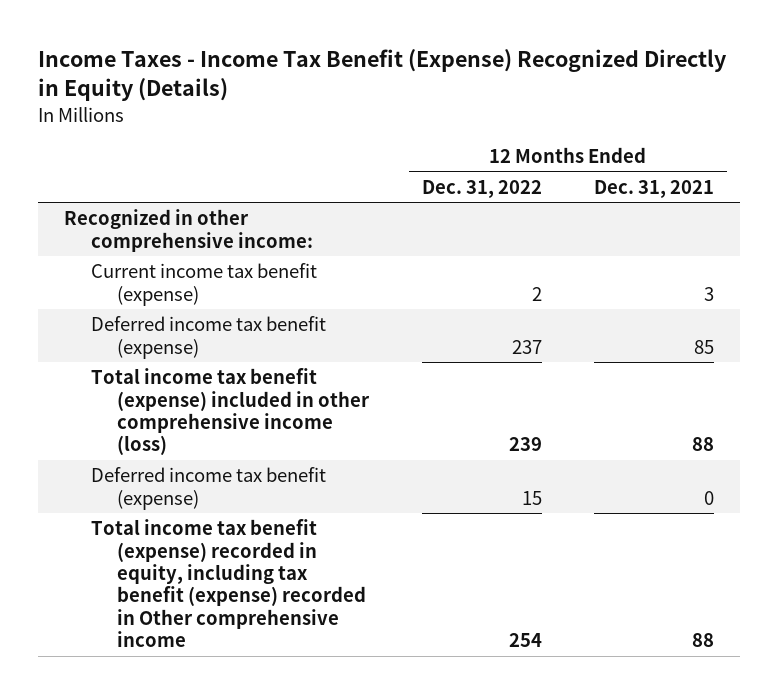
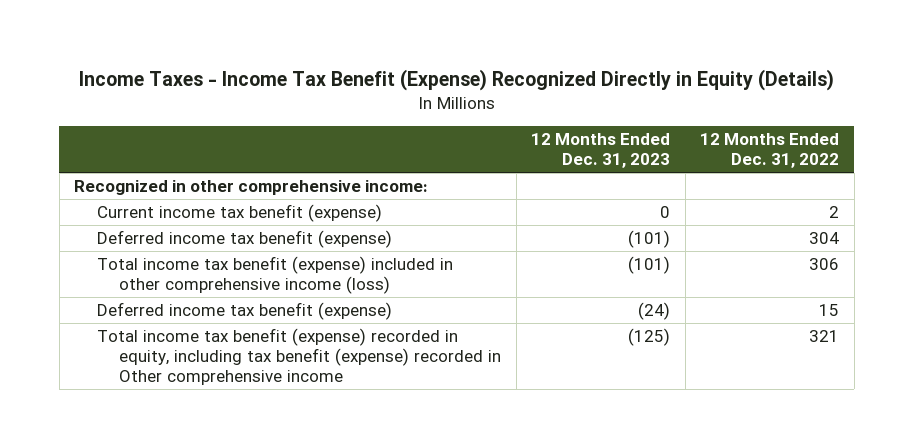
- | 12 Months Ended Dec. 31, 2022 | 12 Months Ended Dec. 31, 2021
+ | 12 Months Ended Dec. 31, 2023 | 12 Months Ended Dec. 31, 2022
- Deferred income tax benefit (expense) | 237 | 85
- Total income tax benefit (expense) included in other comprehensive income (loss) | 239 | 88
+ Deferred income tax benefit (expense) | (101) | 304
+ Total income tax benefit (expense) included in other comprehensive income (loss) | (101) | 306
- Total income tax benefit (expense) recorded in equity, including tax benefit (expense) recorded in Other comprehensive income | 254 | 88
+ Total income tax benefit (expense) recorded in equity, including tax benefit (expense) recorded in Other comprehensive income | (125) | 321

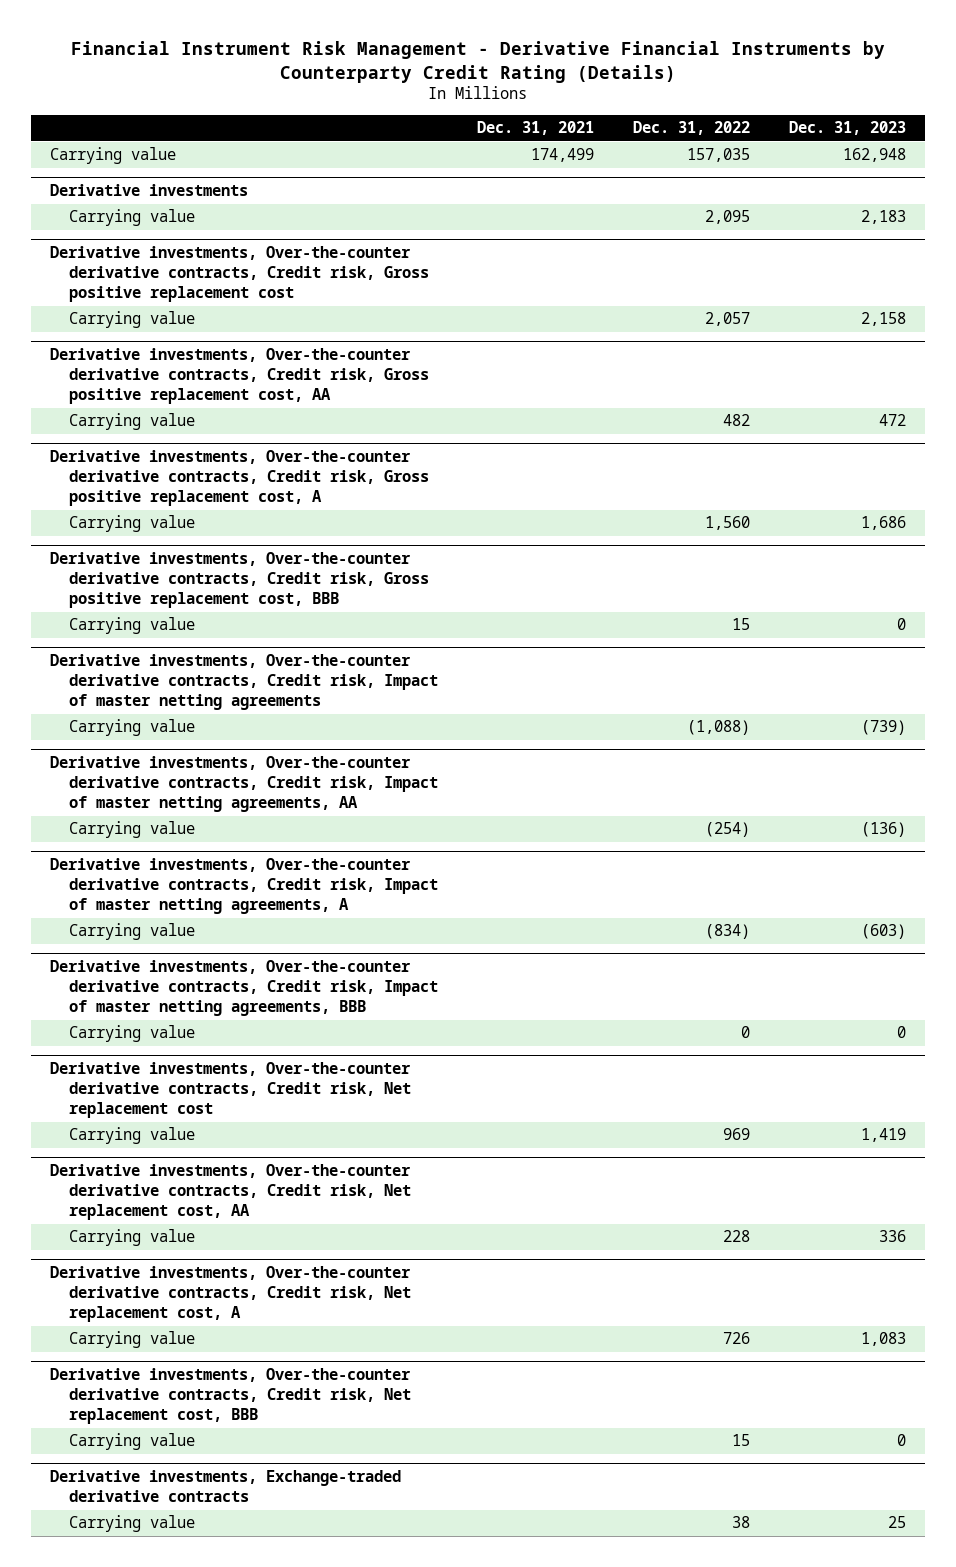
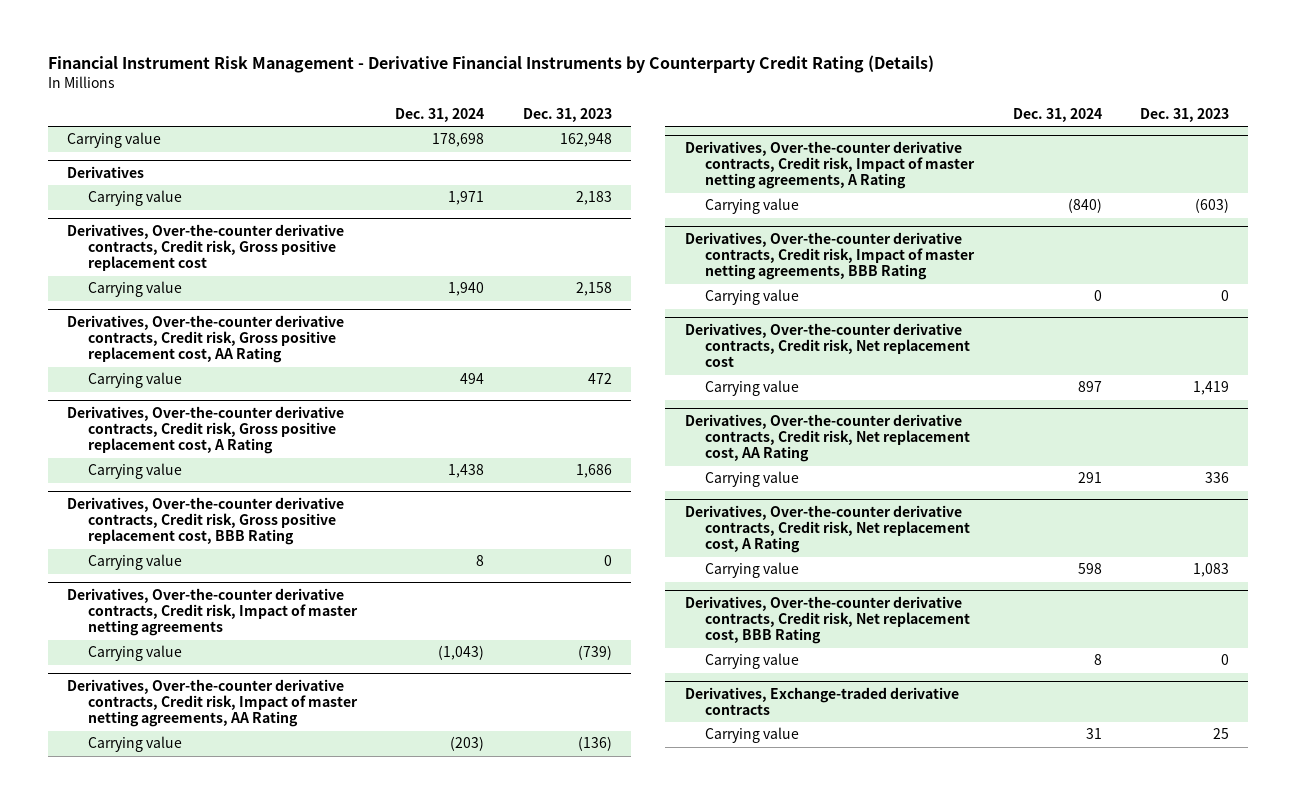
- | Dec. 31, 2021 | Dec. 31, 2022 | Dec. 31, 2023
+ | Dec. 31, 2024 | Dec. 31, 2023
- Derivative investments
+ Derivatives
- Derivative investments, Over-the-counter derivative contracts, Credit risk, Gross positive replacement cost
+ Derivatives, Over-the-counter derivative contracts, Credit risk, Gross positive replacement cost
- Derivative investments, Over-the-counter derivative contracts, Credit risk, Gross positive replacement cost, AA
+ Derivatives, Over-the-counter derivative contracts, Credit risk, Gross positive replacement cost, AA Rating
- Derivative investments, Over-the-counter derivative contracts, Credit risk, Gross positive replacement cost, A
+ Derivatives, Over-the-counter derivative contracts, Credit risk, Gross positive replacement cost, A Rating
- Derivative investments, Over-the-counter derivative contracts, Credit risk, Gross positive replacement cost, BBB
+ Derivatives, Over-the-counter derivative contracts, Credit risk, Gross positive replacement cost, BBB Rating
- Derivative investments, Over-the-counter derivative contracts, Credit risk, Impact of master netting agreements
+ Derivatives, Over-the-counter derivative contracts, Credit risk, Impact of master netting agreements
- Derivative investments, Over-the-counter derivative contracts, Credit risk, Impact of master netting agreements, AA
+ Derivatives, Over-the-counter derivative contracts, Credit risk, Impact of master netting agreements, AA Rating
- Derivative investments, Over-the-counter derivative contracts, Credit risk, Impact of master netting agreements, A
+ Derivatives, Over-the-counter derivative contracts, Credit risk, Impact of master netting agreements, A Rating
- Derivative investments, Over-the-counter derivative contracts, Credit risk, Impact of master netting agreements, BBB
+ Derivatives, Over-the-counter derivative contracts, Credit risk, Impact of master netting agreements, BBB Rating
- Derivative investments, Over-the-counter derivative contracts, Credit risk, Net replacement cost
+ Derivatives, Over-the-counter derivative contracts, Credit risk, Net replacement cost
- Derivative investments, Over-the-counter derivative contracts, Credit risk, Net replacement cost, AA
+ Derivatives, Over-the-counter derivative contracts, Credit risk, Net replacement cost, AA Rating
- Derivative investments, Over-the-counter derivative contracts, Credit risk, Net replacement cost, A
+ Derivatives, Over-the-counter derivative contracts, Credit risk, Net replacement cost, A Rating
- Derivative investments, Over-the-counter derivative contracts, Credit risk, Net replacement cost, BBB
+ Derivatives, Over-the-counter derivative contracts, Credit risk, Net replacement cost, BBB Rating
- Derivative investments, Exchange-traded derivative contracts
+ Derivatives, Exchange-traded derivative contracts

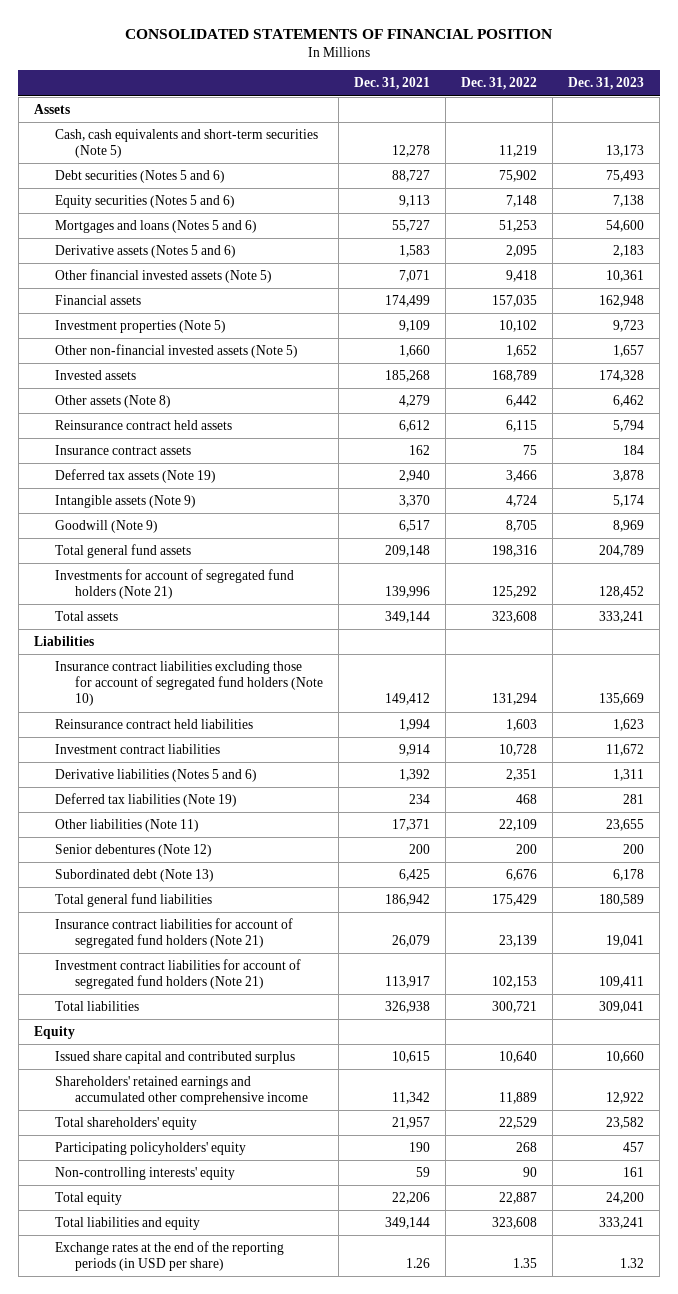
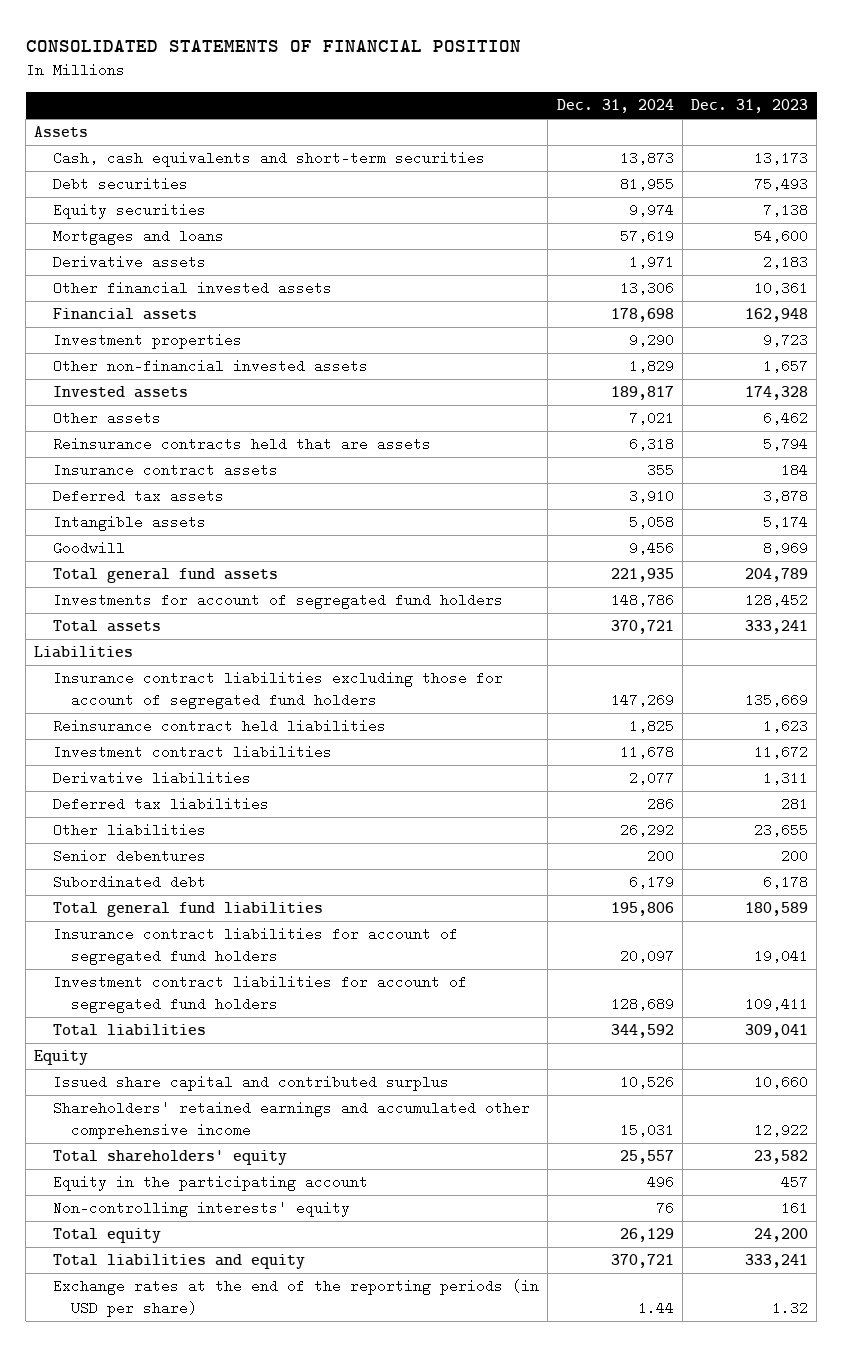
- | Dec. 31, 2021 | Dec. 31, 2022 | Dec. 31, 2023
+ | Dec. 31, 2024 | Dec. 31, 2023
- Cash, cash equivalents and short-term securities (Note 5) | 12,278 | 11,219 | 13,173
- Debt securities (Notes 5 and 6) | 88,727 | 75,902 | 75,493
- Equity securities (Notes 5 and 6) | 9,113 | 7,148 | 7,138
- Mortgages and loans (Notes 5 and 6) | 55,727 | 51,253 | 54,600
- Derivative assets (Notes 5 and 6) | 1,583 | 2,095 | 2,183
- Other financial invested assets (Note 5) | 7,071 | 9,418 | 10,361
+ Cash, cash equivalents and short-term securities | 13,873 | 13,173
+ Debt securities | 81,955 | 75,493
+ Equity securities | 9,974 | 7,138
+ Mortgages and loans | 57,619 | 54,600
+ Derivative assets | 1,971 | 2,183
+ Other financial invested assets | 13,306 | 10,361
- Investment properties (Note 5) | 9,109 | 10,102 | 9,723
- Other non-financial invested assets (Note 5) | 1,660 | 1,652 | 1,657
+ Investment properties | 9,290 | 9,723
+ Other non-financial invested assets | 1,829 | 1,657
- Other assets (Note 8) | 4,279 | 6,442 | 6,462
- Reinsurance contract held assets | 6,612 | 6,115 | 5,794
+ Other assets | 7,021 | 6,462
+ Reinsurance contracts held that are assets | 6,318 | 5,794
- Deferred tax assets (Note 19) | 2,940 | 3,466 | 3,878
- Intangible assets (Note 9) | 3,370 | 4,724 | 5,174
- Goodwill (Note 9) | 6,517 | 8,705 | 8,969
+ Deferred tax assets | 3,910 | 3,878
+ Intangible assets | 5,058 | 5,174
+ Goodwill | 9,456 | 8,969
- Investments for account of segregated fund holders (Note 21) | 139,996 | 125,292 | 128,452
+ Investments for account of segregated fund holders | 148,786 | 128,452
- Insurance contract liabilities excluding those for account of segregated fund holders (Note 10) | 149,412 | 131,294 | 135,669
+ Insurance contract liabilities excluding those for account of segregated fund holders | 147,269 | 135,669
- Derivative liabilities (Notes 5 and 6) | 1,392 | 2,351 | 1,311
- Deferred tax liabilities (Note 19) | 234 | 468 | 281
- Other liabilities (Note 11) | 17,371 | 22,109 | 23,655
- Senior debentures (Note 12) | 200 | 200 | 200
- Subordinated debt (Note 13) | 6,425 | 6,676 | 6,178
+ Derivative liabilities | 2,077 | 1,311
+ Deferred tax liabilities | 286 | 281
+ Other liabilities | 26,292 | 23,655
+ Senior debentures | 200 | 200
+ Subordinated debt | 6,179 | 6,178
- Insurance contract liabilities for account of segregated fund holders (Note 21) | 26,079 | 23,139 | 19,041
- Investment contract liabilities for account of segregated fund holders (Note 21) | 113,917 | 102,153 | 109,411
+ Insurance contract liabilities for account of segregated fund holders | 20,097 | 19,041
+ Investment contract liabilities for account of segregated fund holders | 128,689 | 109,411
- Participating policyholders' equity | 190 | 268 | 457
+ Equity in the participating account | 496 | 457

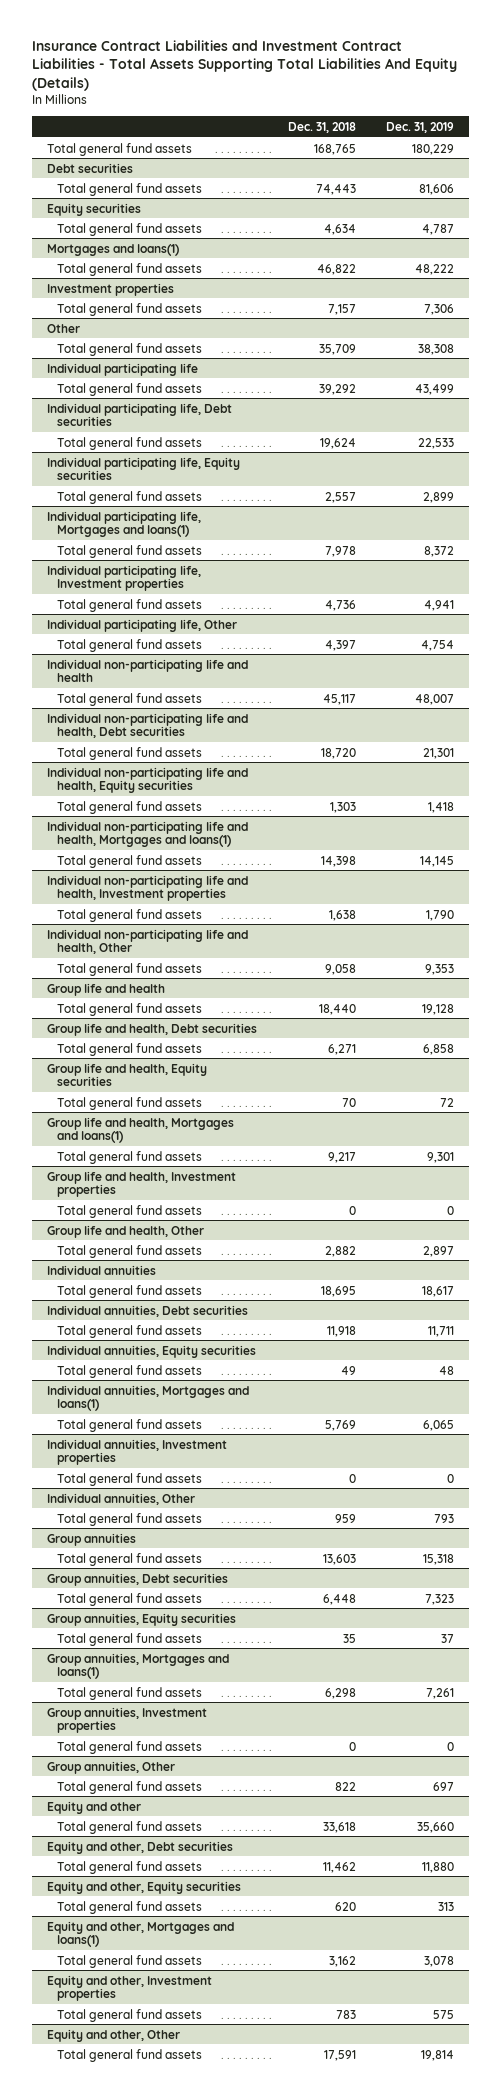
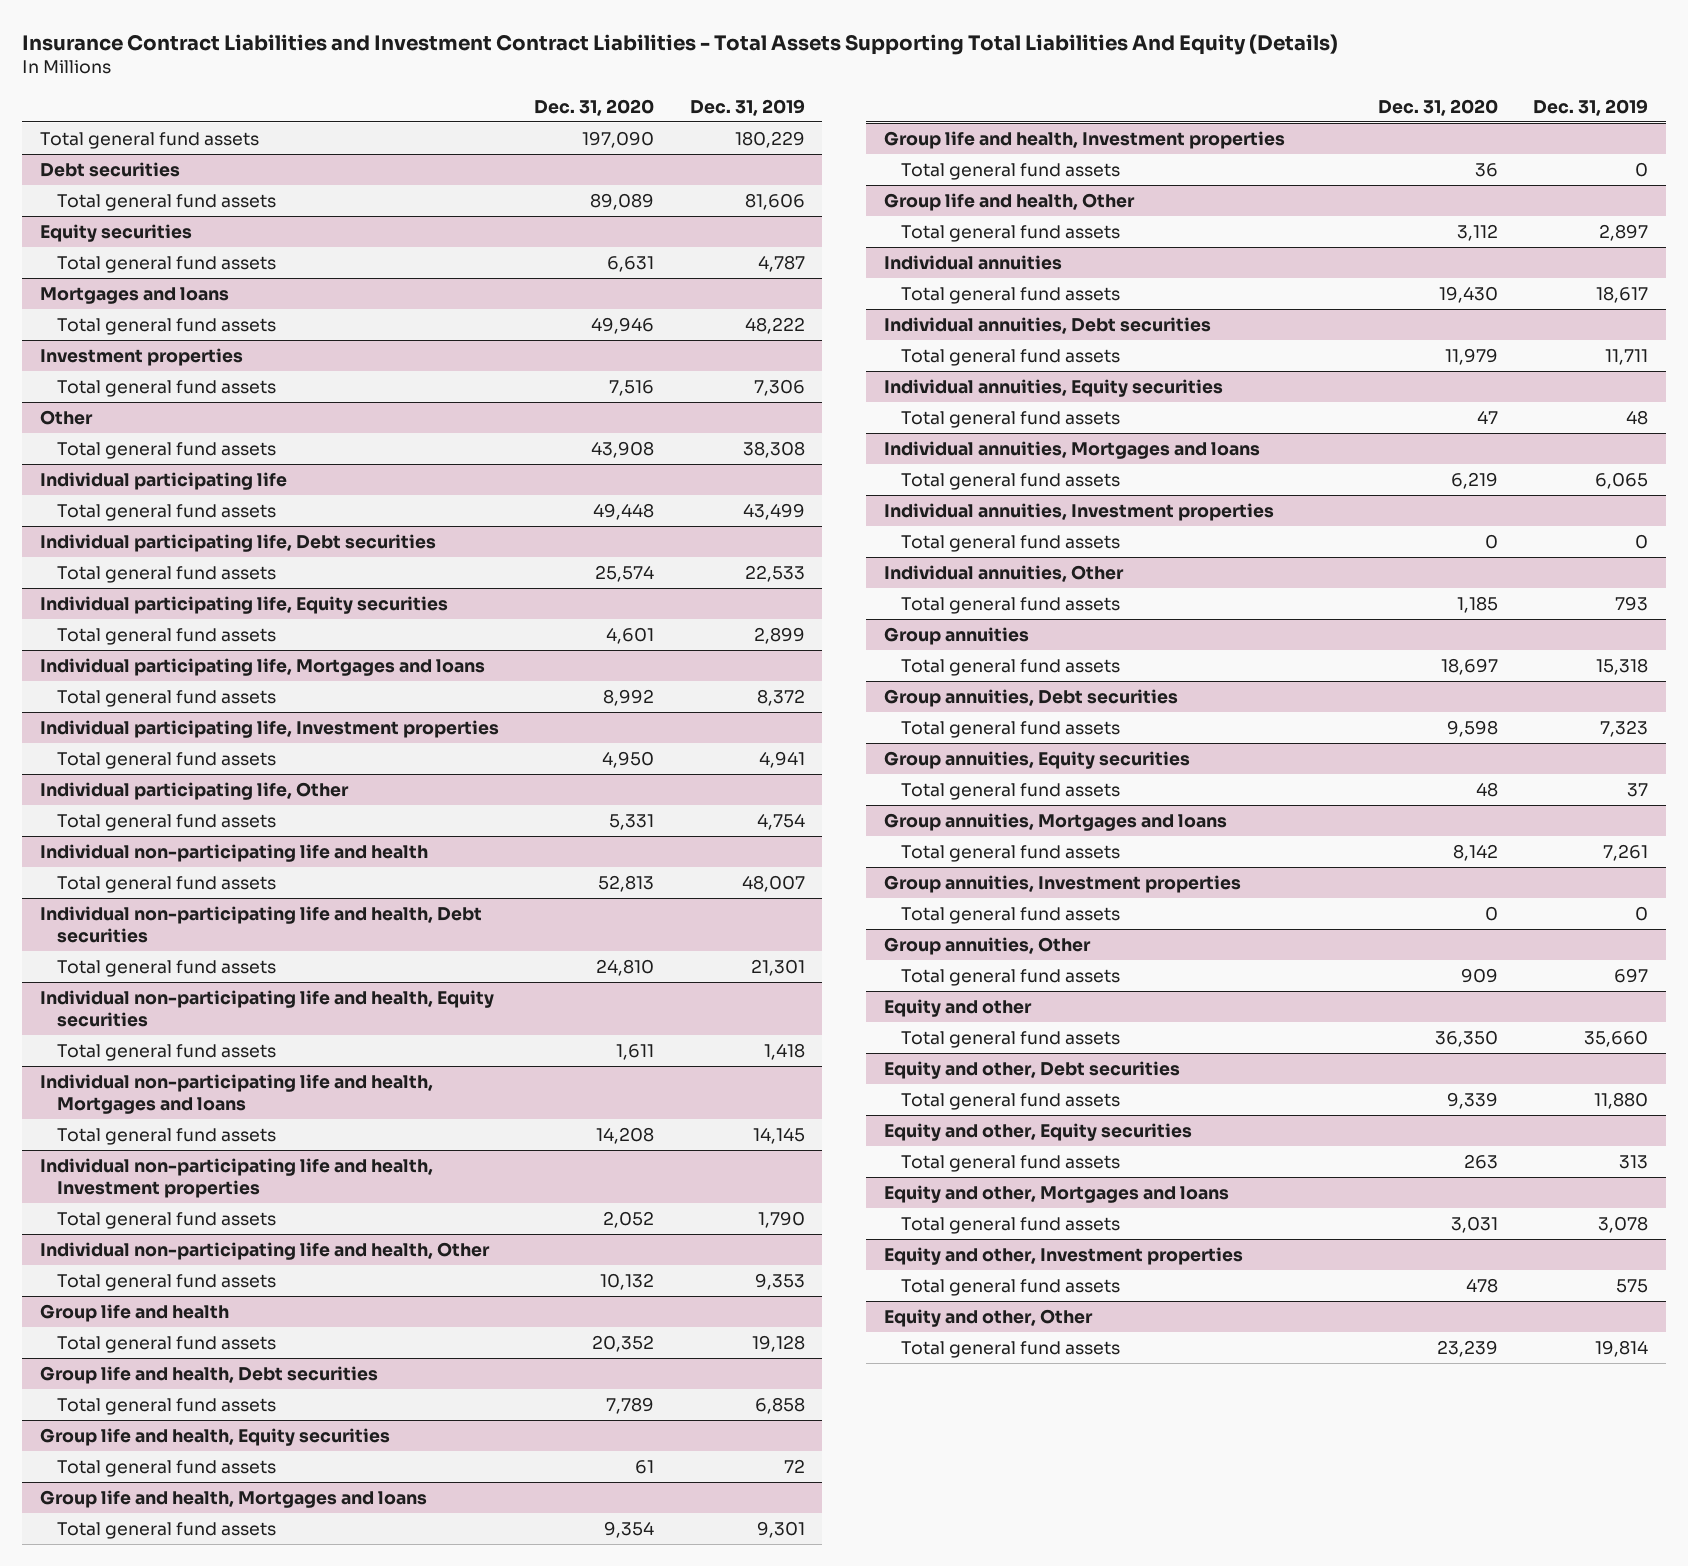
- | Dec. 31, 2018 | Dec. 31, 2019
+ | Dec. 31, 2020 | Dec. 31, 2019
- Mortgages and loans(1)
+ Mortgages and loans
- Individual participating life, Mortgages and loans(1)
+ Individual participating life, Mortgages and loans
- Individual non-participating life and health, Mortgages and loans(1)
+ Individual non-participating life and health, Mortgages and loans
- Group life and health, Mortgages and loans(1)
+ Group life and health, Mortgages and loans
- Individual annuities, Mortgages and loans(1)
+ Individual annuities, Mortgages and loans
- Group annuities, Mortgages and loans(1)
+ Group annuities, Mortgages and loans
- Equity and other, Mortgages and loans(1)
+ Equity and other, Mortgages and loans

